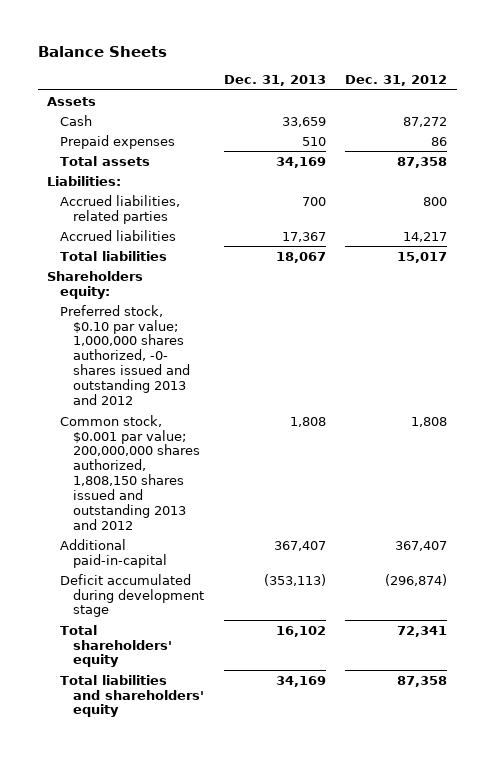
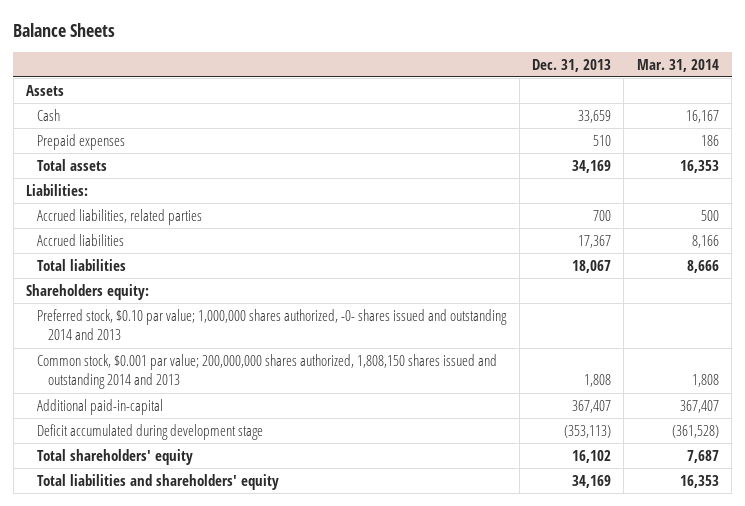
- | Dec. 31, 2013 | Dec. 31, 2012
+ | Dec. 31, 2013 | Mar. 31, 2014
- Preferred stock, $0.10 par value; 1,000,000 shares authorized, -0- shares issued and outstanding 2013 and 2012
- Common stock, $0.001 par value; 200,000,000 shares authorized, 1,808,150 shares issued and outstanding 2013 and 2012 | 1,808 | 1,808
+ Preferred stock, $0.10 par value; 1,000,000 shares authorized, -0- shares issued and outstanding 2014 and 2013
+ Common stock, $0.001 par value; 200,000,000 shares authorized, 1,808,150 shares issued and outstanding 2014 and 2013 | 1,808 | 1,808

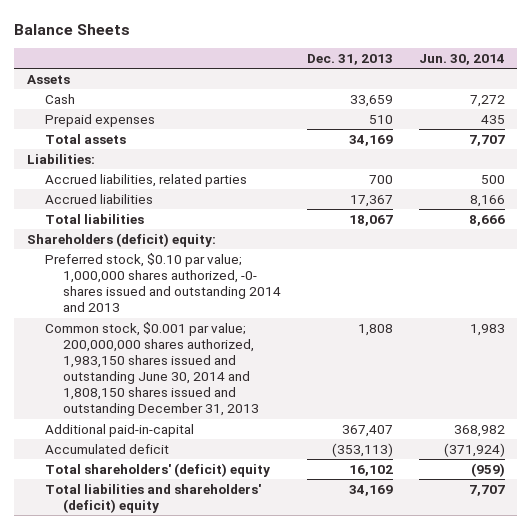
- | Dec. 31, 2013 | Mar. 31, 2014
+ | Dec. 31, 2013 | Jun. 30, 2014
- Shareholders equity:
+ Shareholders (deficit) equity:
- Common stock, $0.001 par value; 200,000,000 shares authorized, 1,808,150 shares issued and outstanding 2014 and 2013 | 1,808 | 1,808
+ Common stock, $0.001 par value; 200,000,000 shares authorized, 1,983,150 shares issued and outstanding June 30, 2014 and 1,808,150 shares issued and outstanding December 31, 2013 | 1,808 | 1,983
- Deficit accumulated during development stage | (353,113) | (361,528)
- Total shareholders' equity | 16,102 | 7,687
- Total liabilities and shareholders' equity | 34,169 | 16,353
+ Accumulated deficit | (353,113) | (371,924)
+ Total shareholders' (deficit) equity | 16,102 | (959)
+ Total liabilities and shareholders' (deficit) equity | 34,169 | 7,707

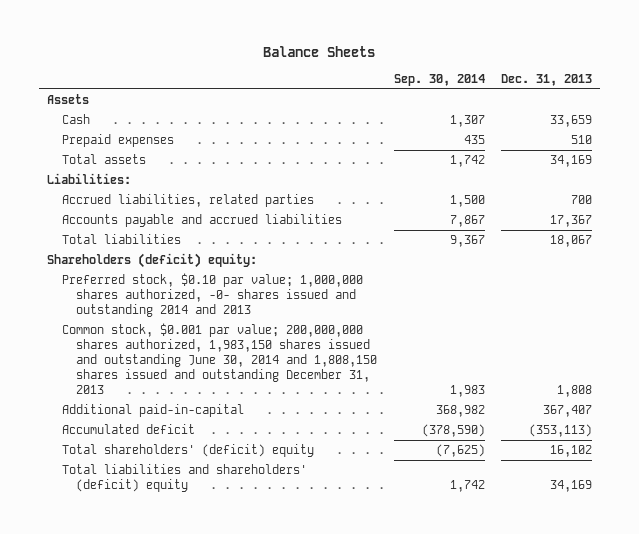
- | Dec. 31, 2013 | Jun. 30, 2014
+ | Sep. 30, 2014 | Dec. 31, 2013
- Accrued liabilities | 17,367 | 8,166
+ Accounts payable and accrued liabilities | 7,867 | 17,367

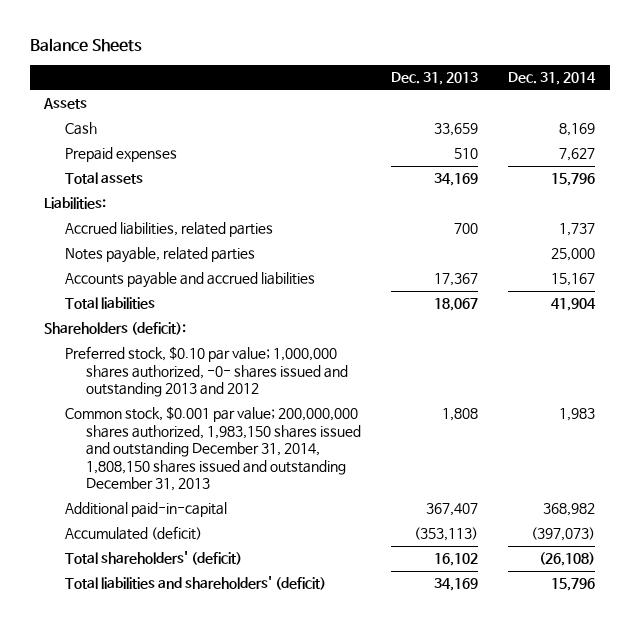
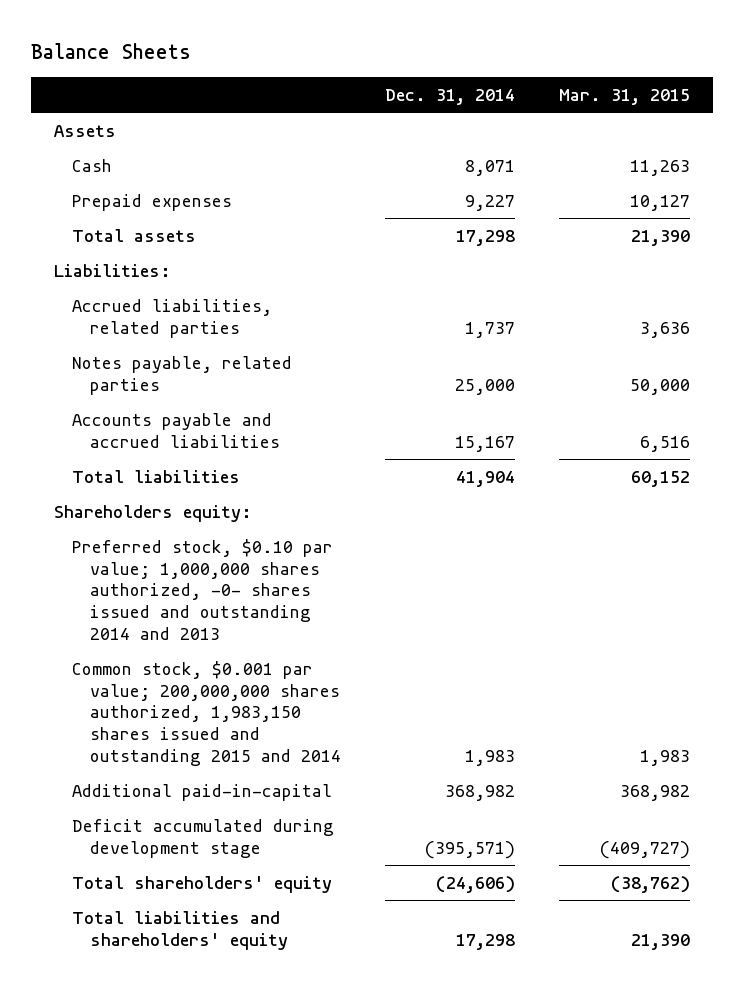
- | Dec. 31, 2013 | Dec. 31, 2014
+ | Dec. 31, 2014 | Mar. 31, 2015
- Cash | 33,659 | 8,169
- Prepaid expenses | 510 | 7,627
- Total assets | 34,169 | 15,796
+ Cash | 8,071 | 11,263
+ Prepaid expenses | 9,227 | 10,127
+ Total assets | 17,298 | 21,390
- Shareholders (deficit):
- Preferred stock, $0.10 par value; 1,000,000 shares authorized, -0- shares issued and outstanding 2013 and 2012
- Common stock, $0.001 par value; 200,000,000 shares authorized, 1,983,150 shares issued and outstanding December 31, 2014, 1,808,150 shares issued and outstanding December 31, 2013 | 1,808 | 1,983
+ Shareholders equity:
+ Preferred stock, $0.10 par value; 1,000,000 shares authorized, -0- shares issued and outstanding 2014 and 2013
+ Common stock, $0.001 par value; 200,000,000 shares authorized, 1,983,150 shares issued and outstanding 2015 and 2014 | 1,983 | 1,983
- Accumulated (deficit) | (353,113) | (397,073)
- Total shareholders' (deficit) | 16,102 | (26,108)
- Total liabilities and shareholders' (deficit) | 34,169 | 15,796
+ Deficit accumulated during development stage | (395,571) | (409,727)
+ Total shareholders' equity | (24,606) | (38,762)
+ Total liabilities and shareholders' equity | 17,298 | 21,390

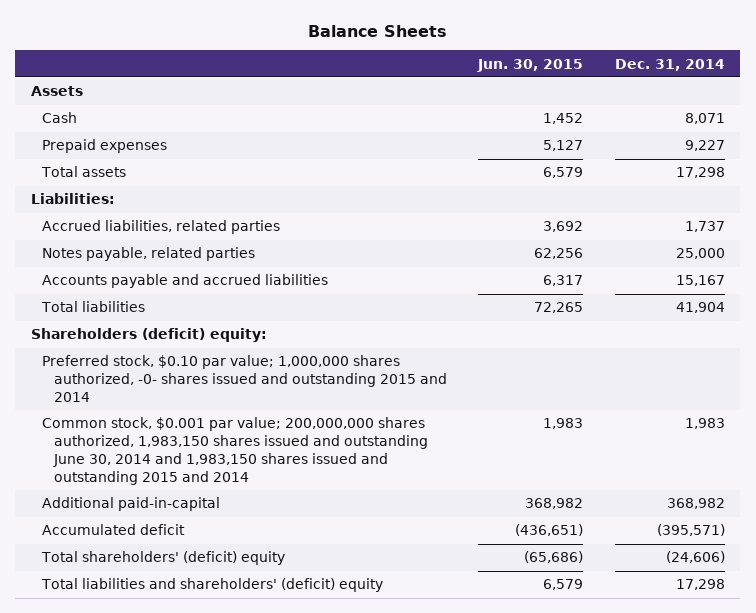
- | Dec. 31, 2014 | Mar. 31, 2015
+ | Jun. 30, 2015 | Dec. 31, 2014
- Shareholders equity:
- Preferred stock, $0.10 par value; 1,000,000 shares authorized, -0- shares issued and outstanding 2014 and 2013
- Common stock, $0.001 par value; 200,000,000 shares authorized, 1,983,150 shares issued and outstanding 2015 and 2014 | 1,983 | 1,983
+ Shareholders (deficit) equity:
+ Preferred stock, $0.10 par value; 1,000,000 shares authorized, -0- shares issued and outstanding 2015 and 2014
+ Common stock, $0.001 par value; 200,000,000 shares authorized, 1,983,150 shares issued and outstanding June 30, 2014 and 1,983,150 shares issued and outstanding 2015 and 2014 | 1,983 | 1,983
- Deficit accumulated during development stage | (395,571) | (409,727)
- Total shareholders' equity | (24,606) | (38,762)
- Total liabilities and shareholders' equity | 17,298 | 21,390
+ Accumulated deficit | (436,651) | (395,571)
+ Total shareholders' (deficit) equity | (65,686) | (24,606)
+ Total liabilities and shareholders' (deficit) equity | 6,579 | 17,298

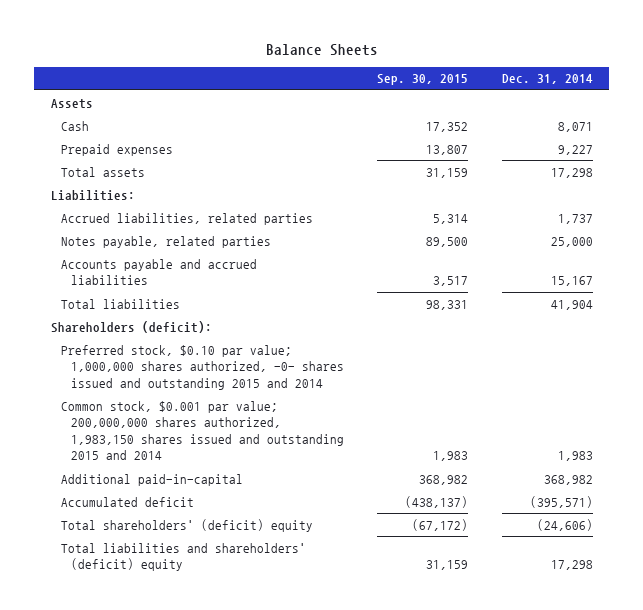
- | Jun. 30, 2015 | Dec. 31, 2014
+ | Sep. 30, 2015 | Dec. 31, 2014
- Shareholders (deficit) equity:
+ Shareholders (deficit):
- Common stock, $0.001 par value; 200,000,000 shares authorized, 1,983,150 shares issued and outstanding June 30, 2014 and 1,983,150 shares issued and outstanding 2015 and 2014 | 1,983 | 1,983
+ Common stock, $0.001 par value; 200,000,000 shares authorized, 1,983,150 shares issued and outstanding 2015 and 2014 | 1,983 | 1,983

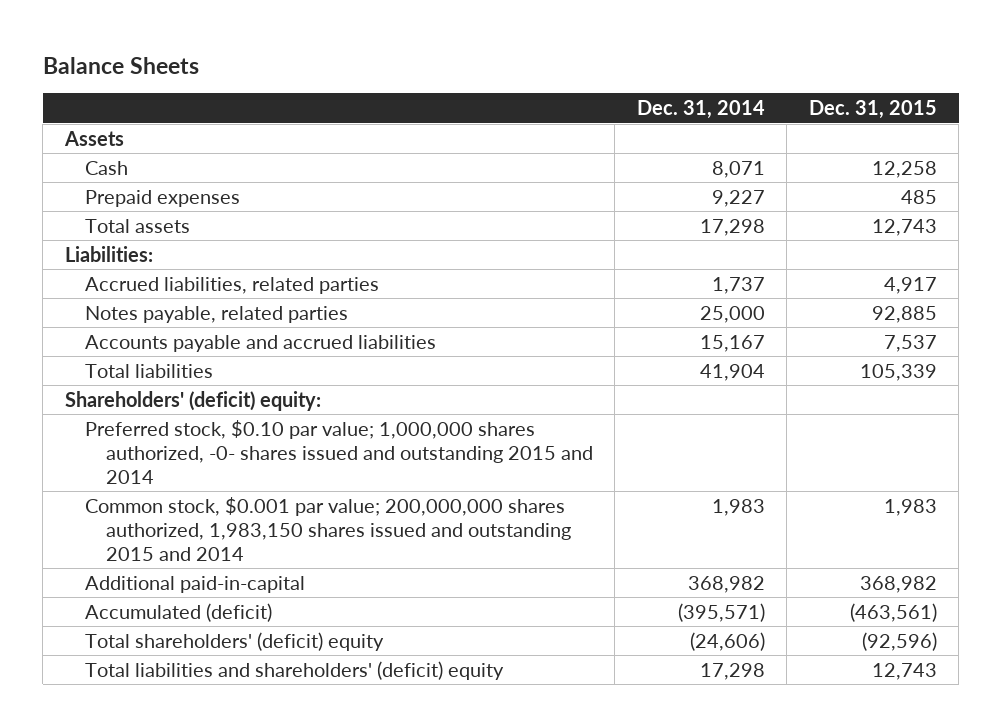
- | Sep. 30, 2015 | Dec. 31, 2014
+ | Dec. 31, 2014 | Dec. 31, 2015
- Shareholders (deficit):
+ Shareholders' (deficit) equity:
- Accumulated deficit | (438,137) | (395,571)
+ Accumulated (deficit) | (395,571) | (463,561)

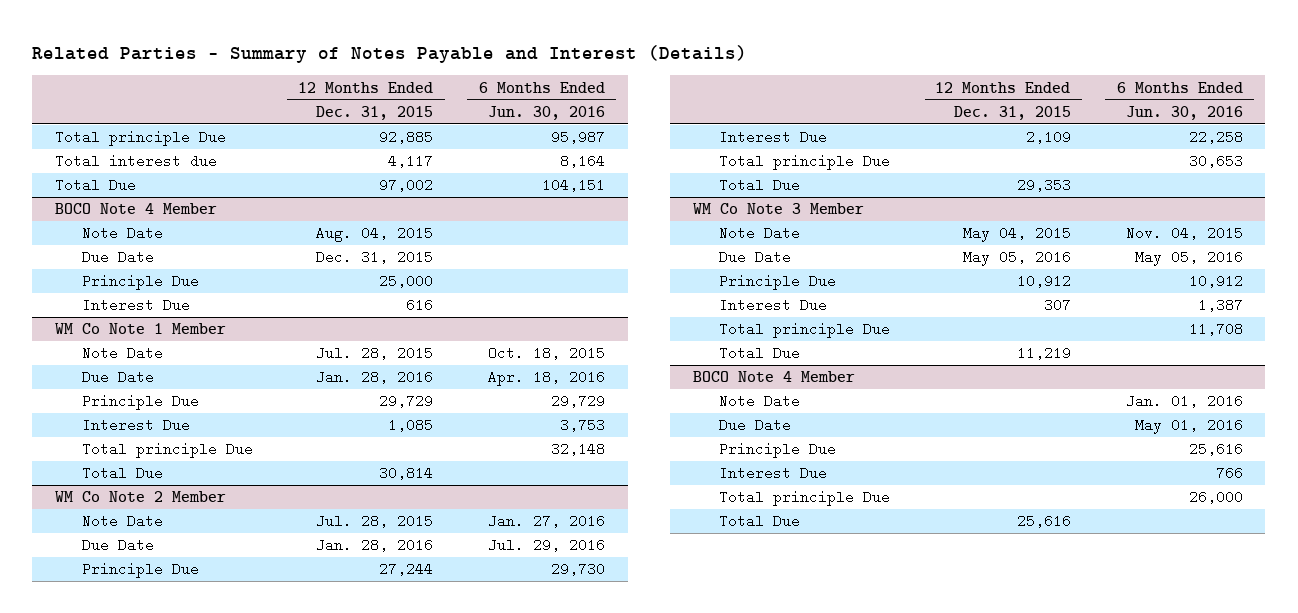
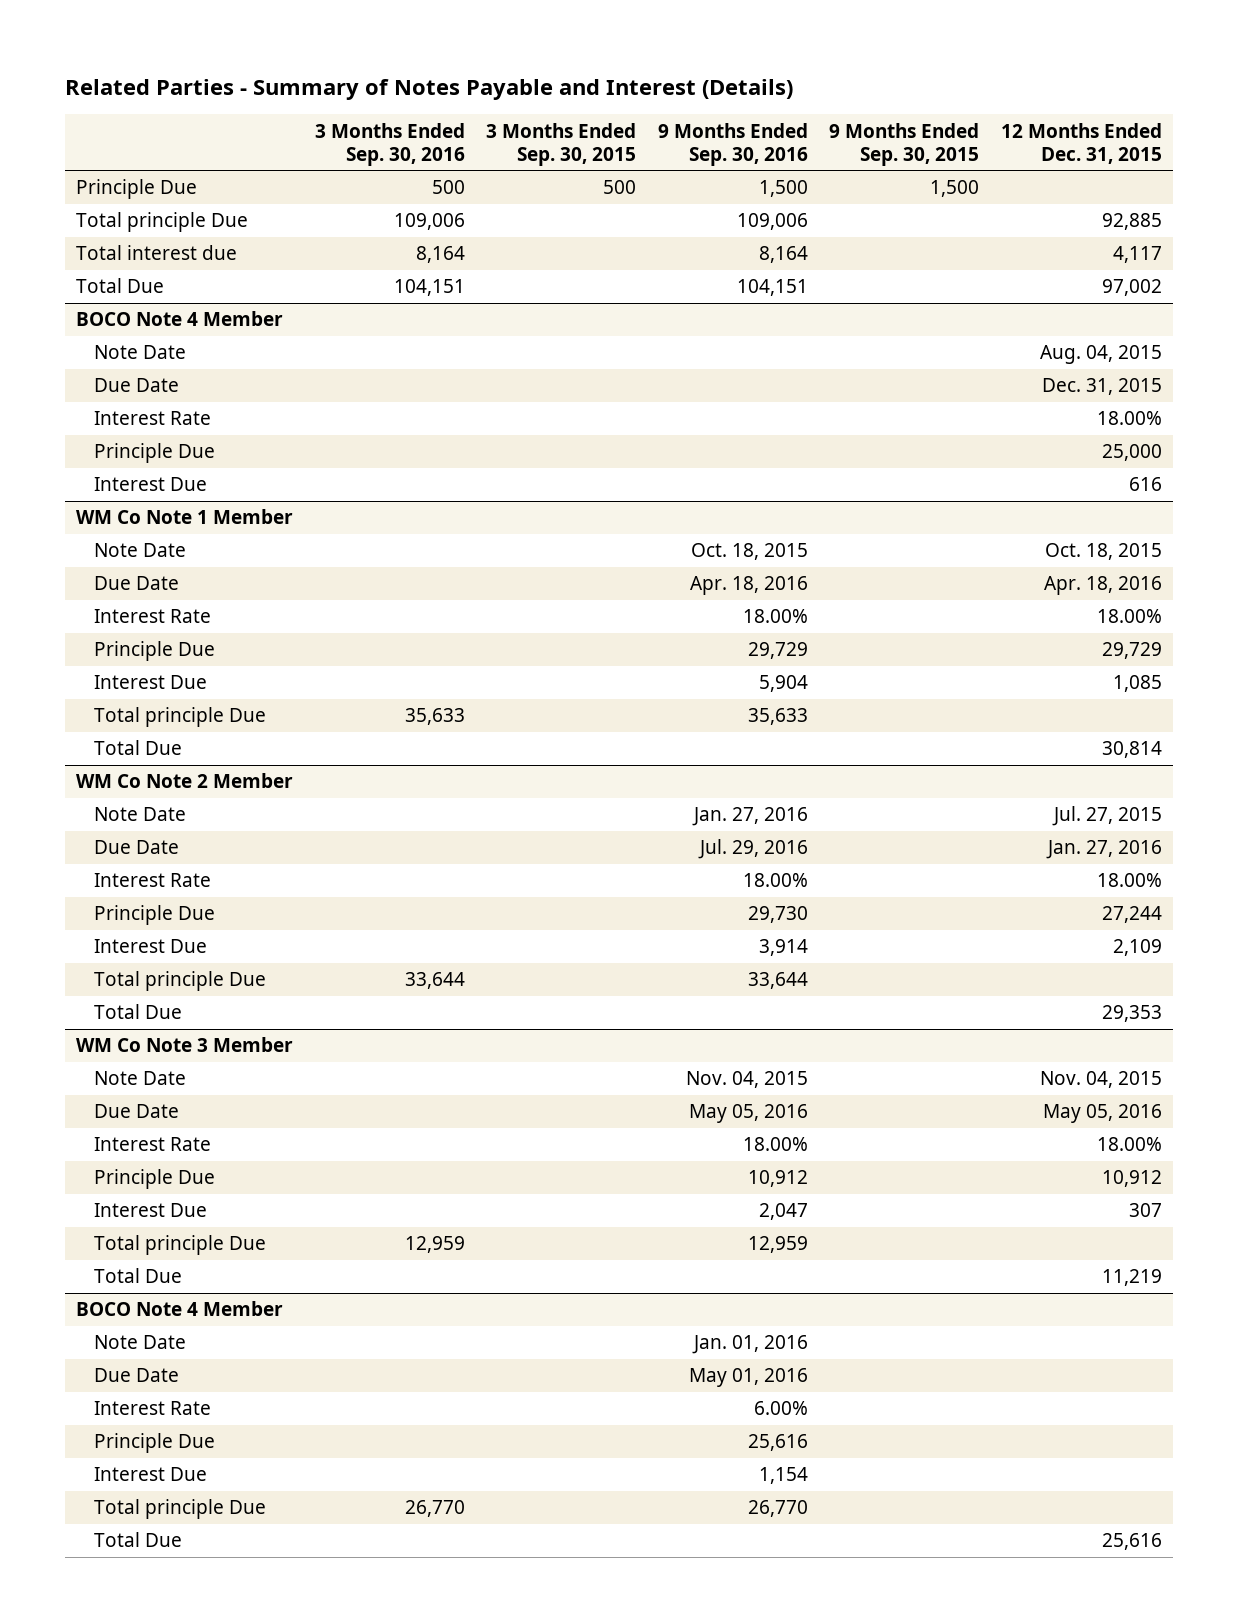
- | 12 Months Ended Dec. 31, 2015 | 6 Months Ended Jun. 30, 2016
+ | 3 Months Ended Sep. 30, 2016 | 3 Months Ended Sep. 30, 2015 | 9 Months Ended Sep. 30, 2016 | 9 Months Ended Sep. 30, 2015 | 12 Months Ended Dec. 31, 2015
+ Principle Due | 500 | 500 | 1,500 | 1,500 |
@ BOCO Note 4 Member
+ Interest Rate | | | | | 18.00%
@ WM Co Note 1 Member
- Note Date | Jul. 28, 2015 | Oct. 18, 2015
- Due Date | Jan. 28, 2016 | Apr. 18, 2016
+ Note Date | | | Oct. 18, 2015 | | Oct. 18, 2015
+ Due Date | | | Apr. 18, 2016 | | Apr. 18, 2016
+ Interest Rate | | | 18.00% | | 18.00%
@ WM Co Note 2 Member
- Note Date | Jul. 28, 2015 | Jan. 27, 2016
- Due Date | Jan. 28, 2016 | Jul. 29, 2016
+ Note Date | | | Jan. 27, 2016 | | Jul. 27, 2015
+ Due Date | | | Jul. 29, 2016 | | Jan. 27, 2016
+ Interest Rate | | | 18.00% | | 18.00%
@ WM Co Note 3 Member
- Note Date | May 04, 2015 | Nov. 04, 2015
+ Note Date | | | Nov. 04, 2015 | | Nov. 04, 2015
+ Interest Rate | | | 18.00% | | 18.00%
@ BOCO Note 4 Member
+ Interest Rate | | | 6.00% | |

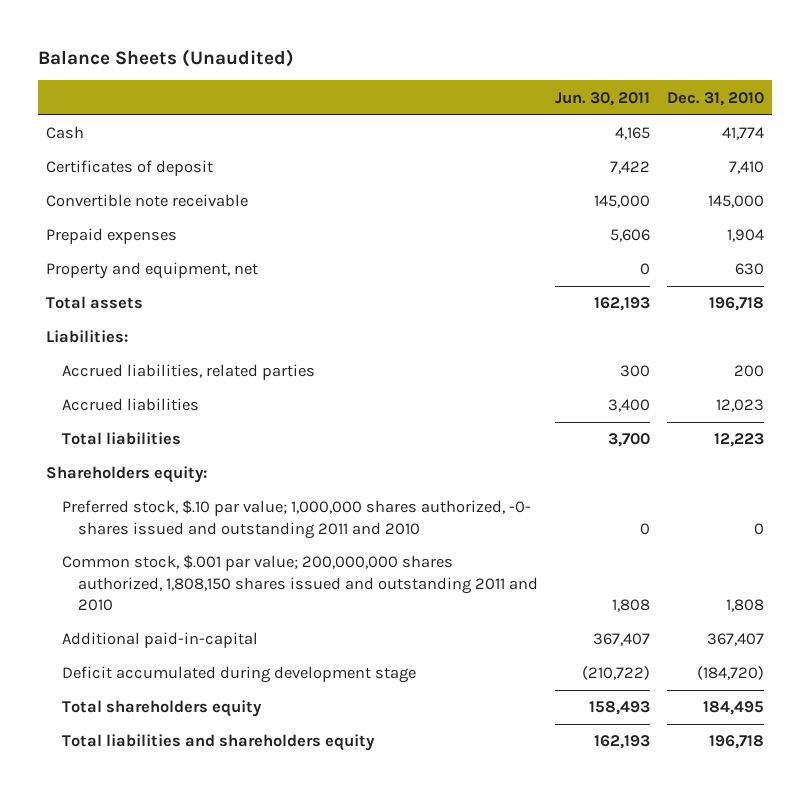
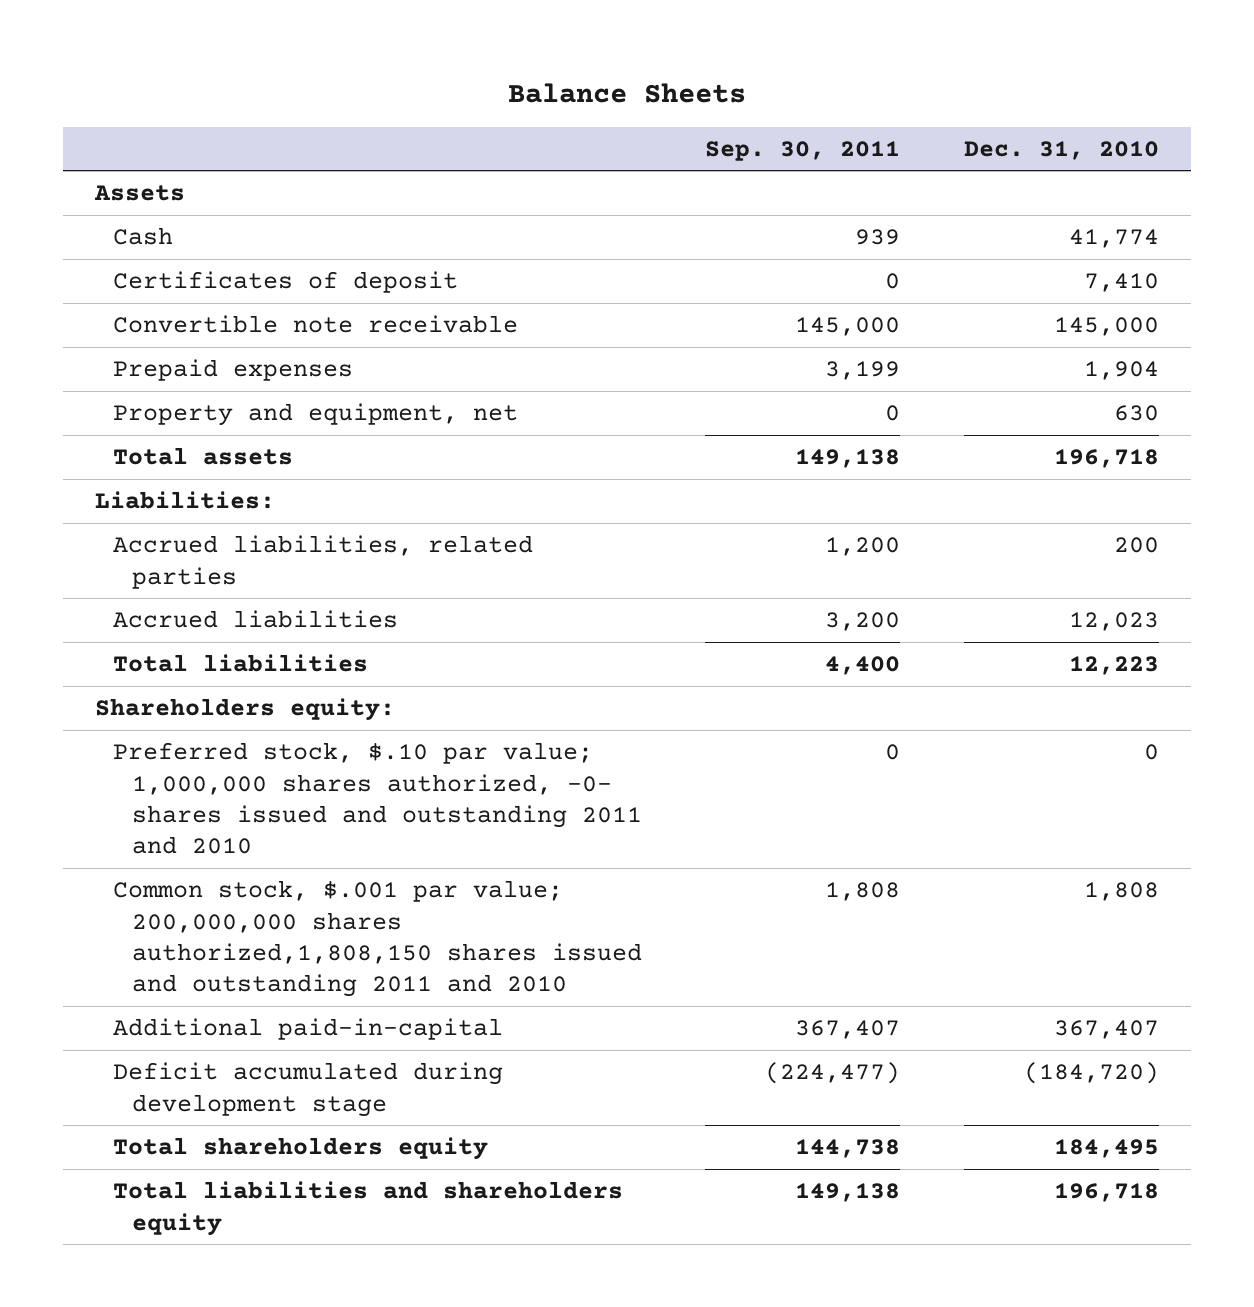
- Balance Sheets (Unaudited)
+ Balance Sheets
- | Jun. 30, 2011 | Dec. 31, 2010
+ | Sep. 30, 2011 | Dec. 31, 2010
+ Assets
- Common stock, $.001 par value; 200,000,000 shares authorized, 1,808,150 shares issued and outstanding 2011 and 2010 | 1,808 | 1,808
+ Common stock, $.001 par value; 200,000,000 shares authorized,1,808,150 shares issued and outstanding 2011 and 2010 | 1,808 | 1,808

